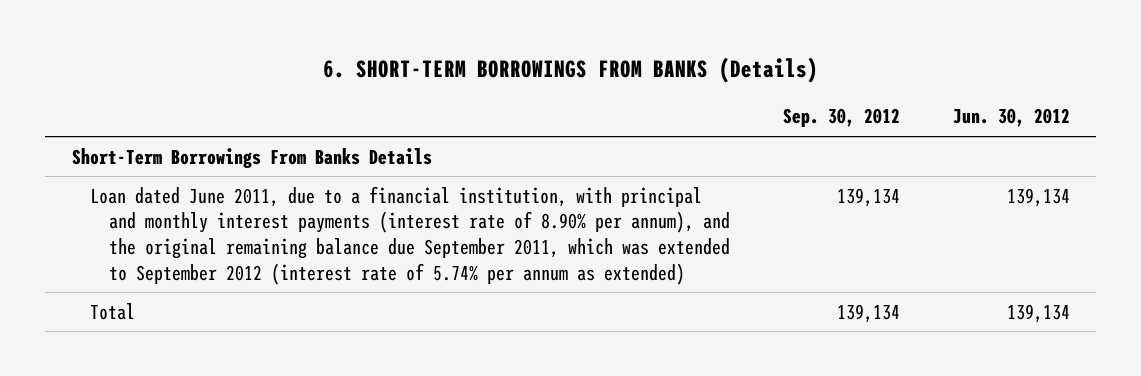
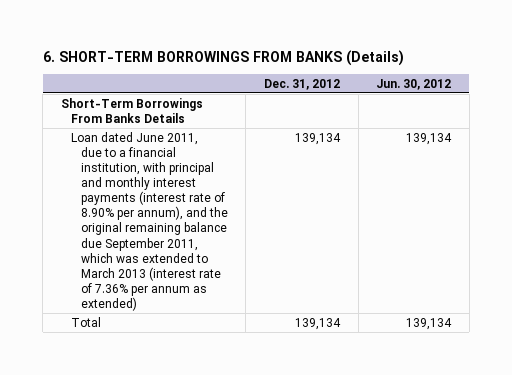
- | Sep. 30, 2012 | Jun. 30, 2012
+ | Dec. 31, 2012 | Jun. 30, 2012
- Loan dated June 2011, due to a financial institution, with principal and monthly interest payments (interest rate of 8.90% per annum), and the original remaining balance due September 2011, which was extended to September 2012 (interest rate of 5.74% per annum as extended) | 139,134 | 139,134
+ Loan dated June 2011, due to a financial institution, with principal and monthly interest payments (interest rate of 8.90% per annum), and the original remaining balance due September 2011, which was extended to March 2013 (interest rate of 7.36% per annum as extended) | 139,134 | 139,134

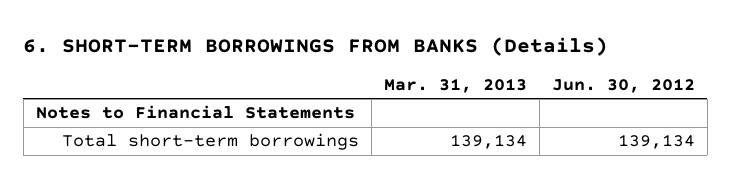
- | Dec. 31, 2012 | Jun. 30, 2012
+ | Mar. 31, 2013 | Jun. 30, 2012
- Short-Term Borrowings From Banks Details
- Loan dated June 2011, due to a financial institution, with principal and monthly interest payments (interest rate of 8.90% per annum), and the original remaining balance due September 2011, which was extended to March 2013 (interest rate of 7.36% per annum as extended) | 139,134 | 139,134
- Total | 139,134 | 139,134
+ Notes to Financial Statements
+ Total short-term borrowings | 139,134 | 139,134

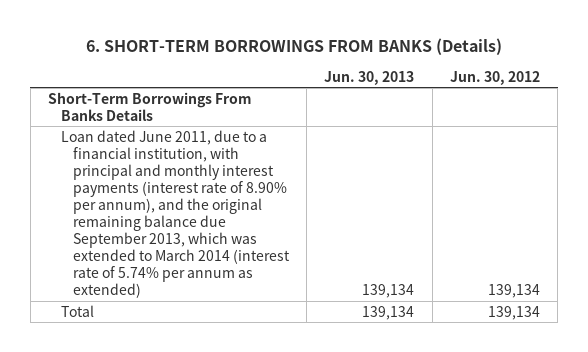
- | Mar. 31, 2013 | Jun. 30, 2012
+ | Jun. 30, 2013 | Jun. 30, 2012
- Notes to Financial Statements
- Total short-term borrowings | 139,134 | 139,134
+ Short-Term Borrowings From Banks Details
+ Loan dated June 2011, due to a financial institution, with principal and monthly interest payments (interest rate of 8.90% per annum), and the original remaining balance due September 2013, which was extended to March 2014 (interest rate of 5.74% per annum as extended) | 139,134 | 139,134
+ Total | 139,134 | 139,134

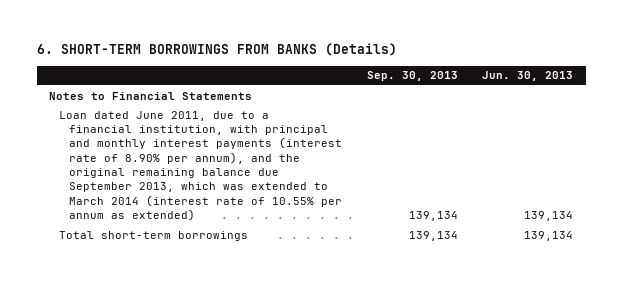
- | Jun. 30, 2013 | Jun. 30, 2012
+ | Sep. 30, 2013 | Jun. 30, 2013
- Short-Term Borrowings From Banks Details
- Loan dated June 2011, due to a financial institution, with principal and monthly interest payments (interest rate of 8.90% per annum), and the original remaining balance due September 2013, which was extended to March 2014 (interest rate of 5.74% per annum as extended) | 139,134 | 139,134
- Total | 139,134 | 139,134
+ Notes to Financial Statements
+ Loan dated June 2011, due to a financial institution, with principal and monthly interest payments (interest rate of 8.90% per annum), and the original remaining balance due September 2013, which was extended to March 2014 (interest rate of 10.55% per annum as extended) | 139,134 | 139,134
+ Total short-term borrowings | 139,134 | 139,134

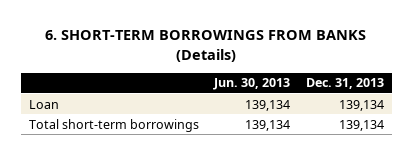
- | Sep. 30, 2013 | Jun. 30, 2013
+ | Jun. 30, 2013 | Dec. 31, 2013
- Notes to Financial Statements
- Loan dated June 2011, due to a financial institution, with principal and monthly interest payments (interest rate of 8.90% per annum), and the original remaining balance due September 2013, which was extended to March 2014 (interest rate of 10.55% per annum as extended) | 139,134 | 139,134
+ Loan | 139,134 | 139,134

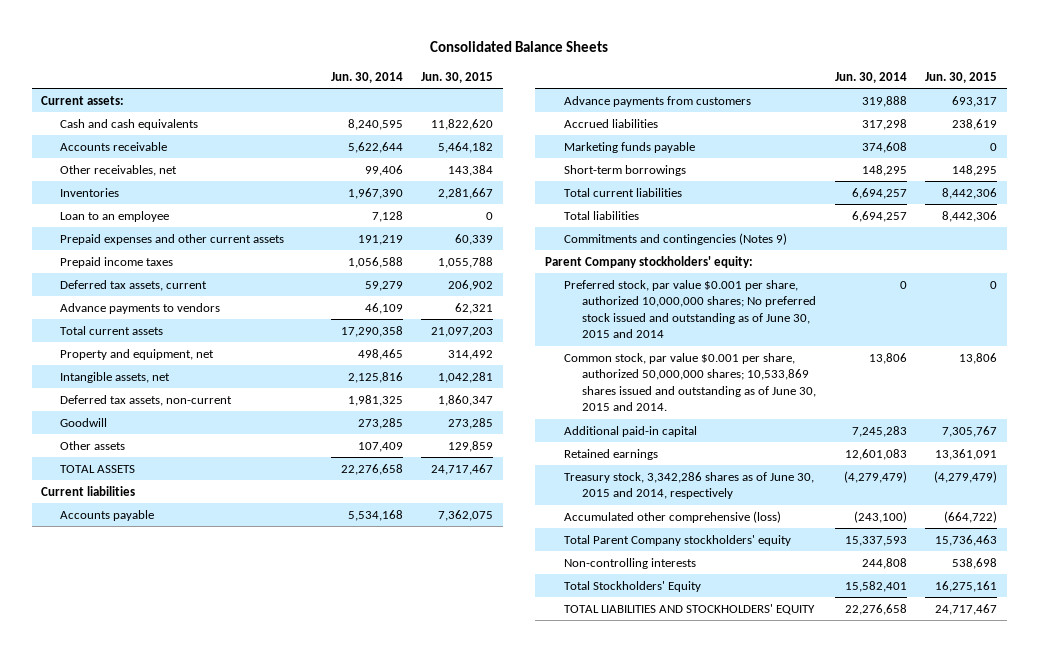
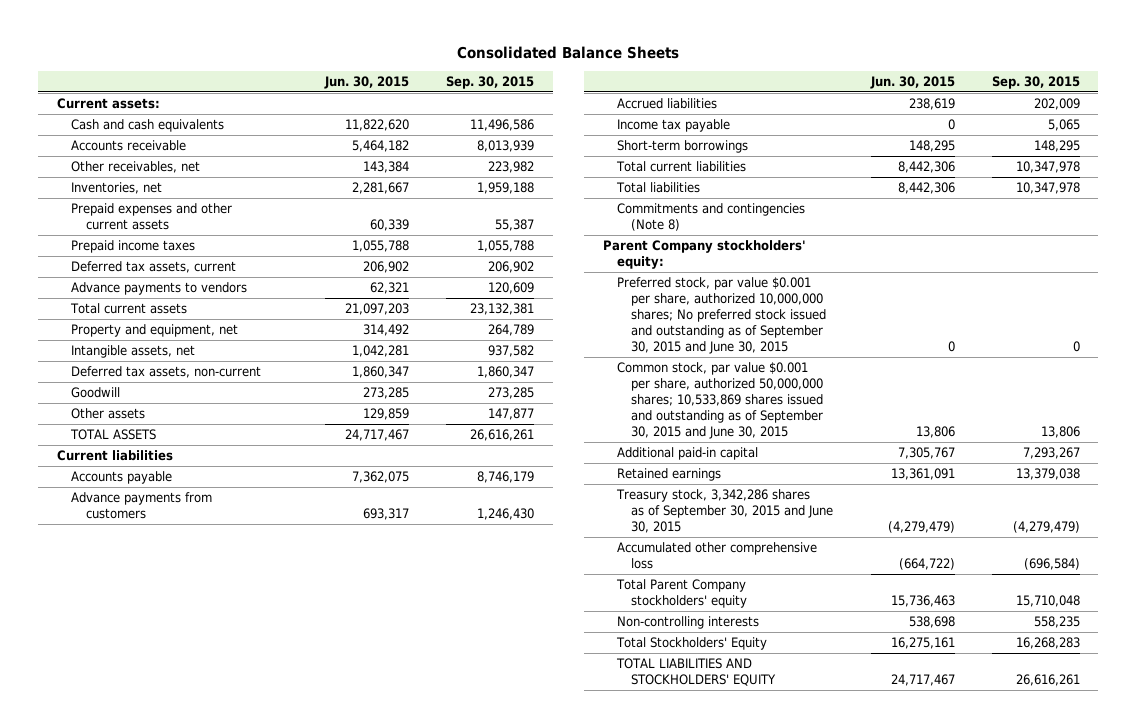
- | Jun. 30, 2014 | Jun. 30, 2015
+ | Jun. 30, 2015 | Sep. 30, 2015
- Inventories | 1,967,390 | 2,281,667
- Loan to an employee | 7,128 | 0
+ Inventories, net | 2,281,667 | 1,959,188
- Marketing funds payable | 374,608 | 0
+ Income tax payable | 0 | 5,065
- Commitments and contingencies (Notes 9)
+ Commitments and contingencies (Note 8)
- Preferred stock, par value $0.001 per share, authorized 10,000,000 shares; No preferred stock issued and outstanding as of June 30, 2015 and 2014 | 0 | 0
- Common stock, par value $0.001 per share, authorized 50,000,000 shares; 10,533,869 shares issued and outstanding as of June 30, 2015 and 2014. | 13,806 | 13,806
+ Preferred stock, par value $0.001 per share, authorized 10,000,000 shares; No preferred stock issued and outstanding as of September 30, 2015 and June 30, 2015 | 0 | 0
+ Common stock, par value $0.001 per share, authorized 50,000,000 shares; 10,533,869 shares issued and outstanding as of September 30, 2015 and June 30, 2015 | 13,806 | 13,806
- Treasury stock, 3,342,286 shares as of June 30, 2015 and 2014, respectively | (4,279,479) | (4,279,479)
- Accumulated other comprehensive (loss) | (243,100) | (664,722)
+ Treasury stock, 3,342,286 shares as of September 30, 2015 and June 30, 2015 | (4,279,479) | (4,279,479)
+ Accumulated other comprehensive loss | (664,722) | (696,584)

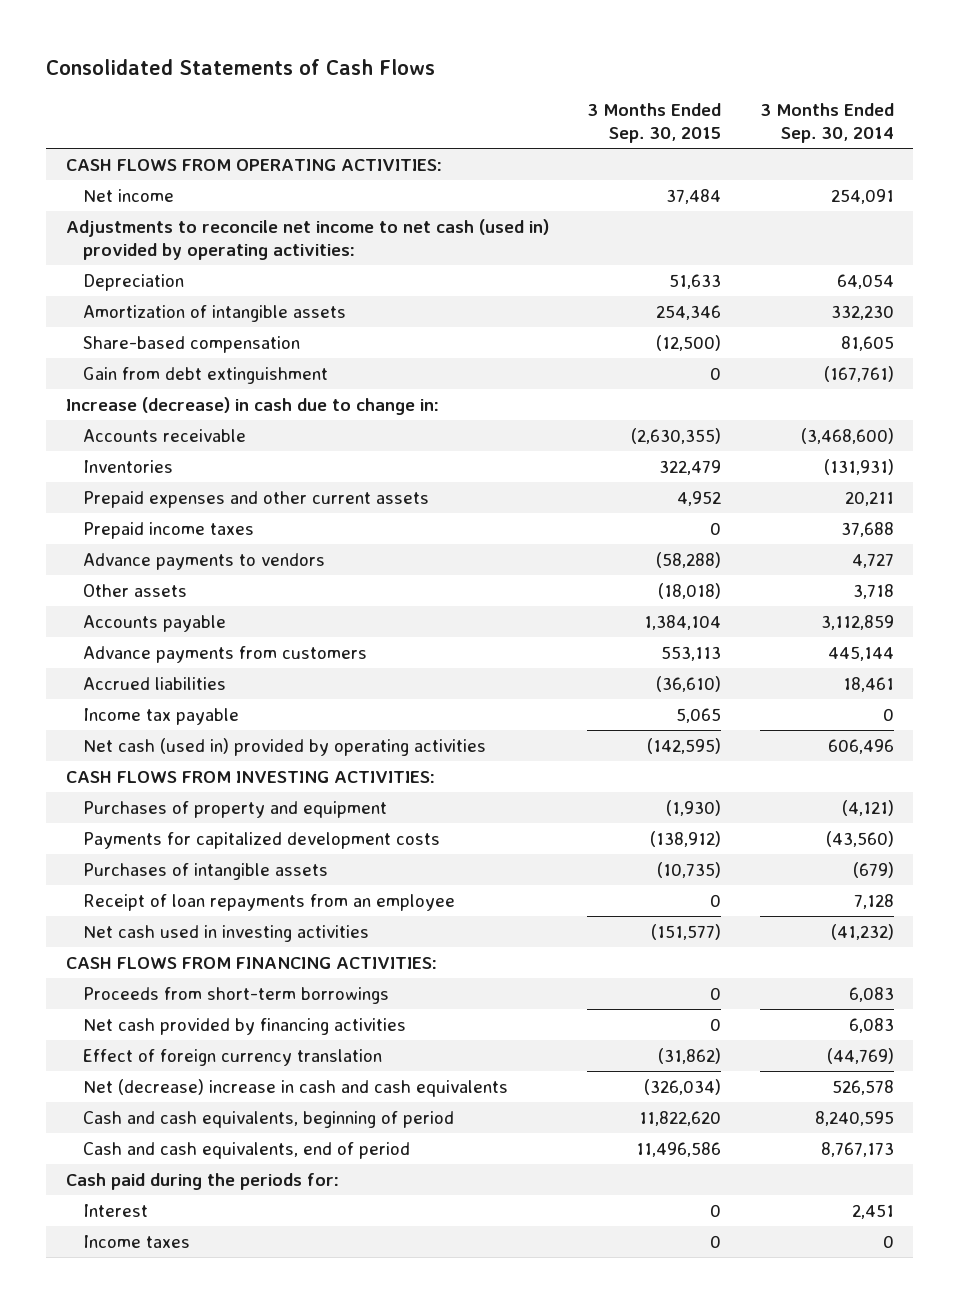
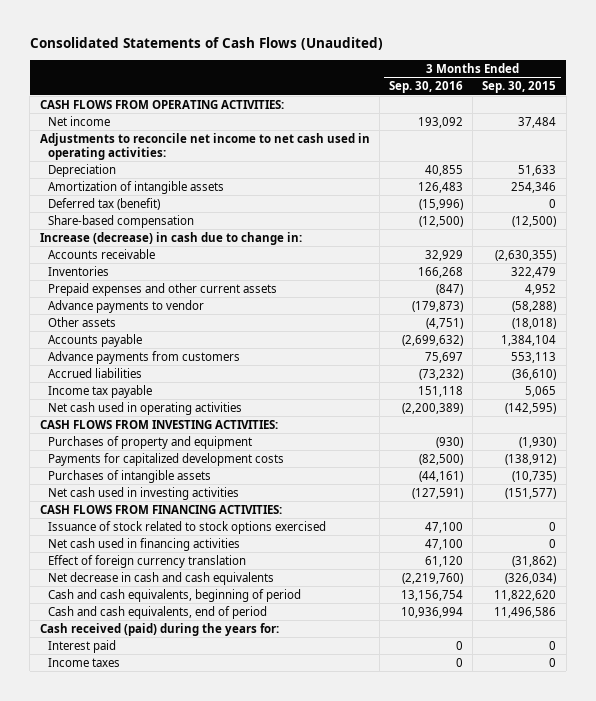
- Consolidated Statements of Cash Flows
+ Consolidated Statements of Cash Flows (Unaudited)
- | 3 Months Ended Sep. 30, 2015 | 3 Months Ended Sep. 30, 2014
+ | 3 Months Ended Sep. 30, 2016 | 3 Months Ended Sep. 30, 2015
- Adjustments to reconcile net income to net cash (used in) provided by operating activities:
+ Adjustments to reconcile net income to net cash used in operating activities:
+ Deferred tax (benefit) | (15,996) | 0
- Gain from debt extinguishment | 0 | (167,761)
- Prepaid income taxes | 0 | 37,688
- Advance payments to vendors | (58,288) | 4,727
+ Advance payments to vendor | (179,873) | (58,288)
- Net cash (used in) provided by operating activities | (142,595) | 606,496
+ Net cash used in operating activities | (2,200,389) | (142,595)
- Receipt of loan repayments from an employee | 0 | 7,128
- Proceeds from short-term borrowings | 0 | 6,083
- Net cash provided by financing activities | 0 | 6,083
+ Issuance of stock related to stock options exercised | 47,100 | 0
+ Net cash used in financing activities | 47,100 | 0
- Net (decrease) increase in cash and cash equivalents | (326,034) | 526,578
+ Net decrease in cash and cash equivalents | (2,219,760) | (326,034)
- Cash paid during the periods for:
- Interest | 0 | 2,451
+ Cash received (paid) during the years for:
+ Interest paid | 0 | 0

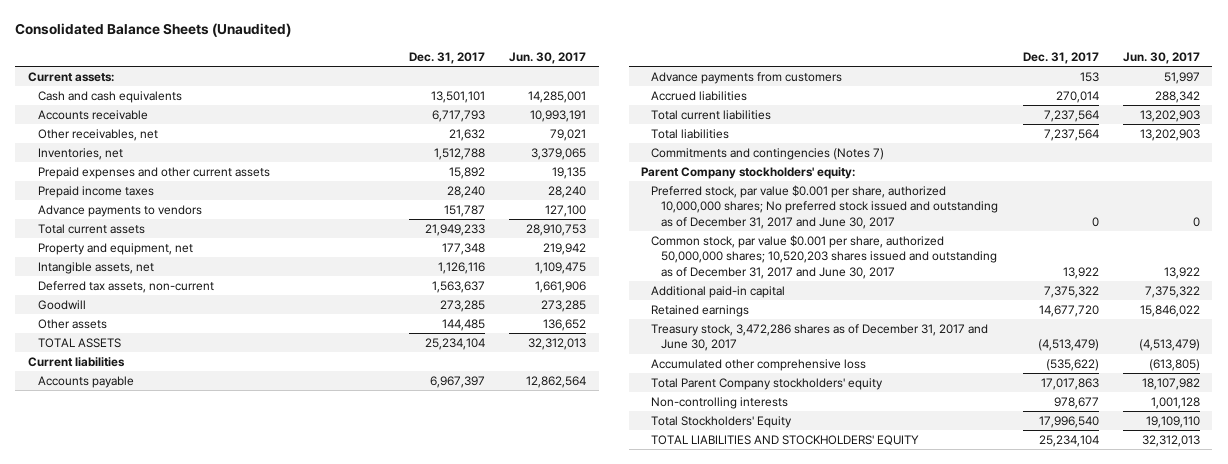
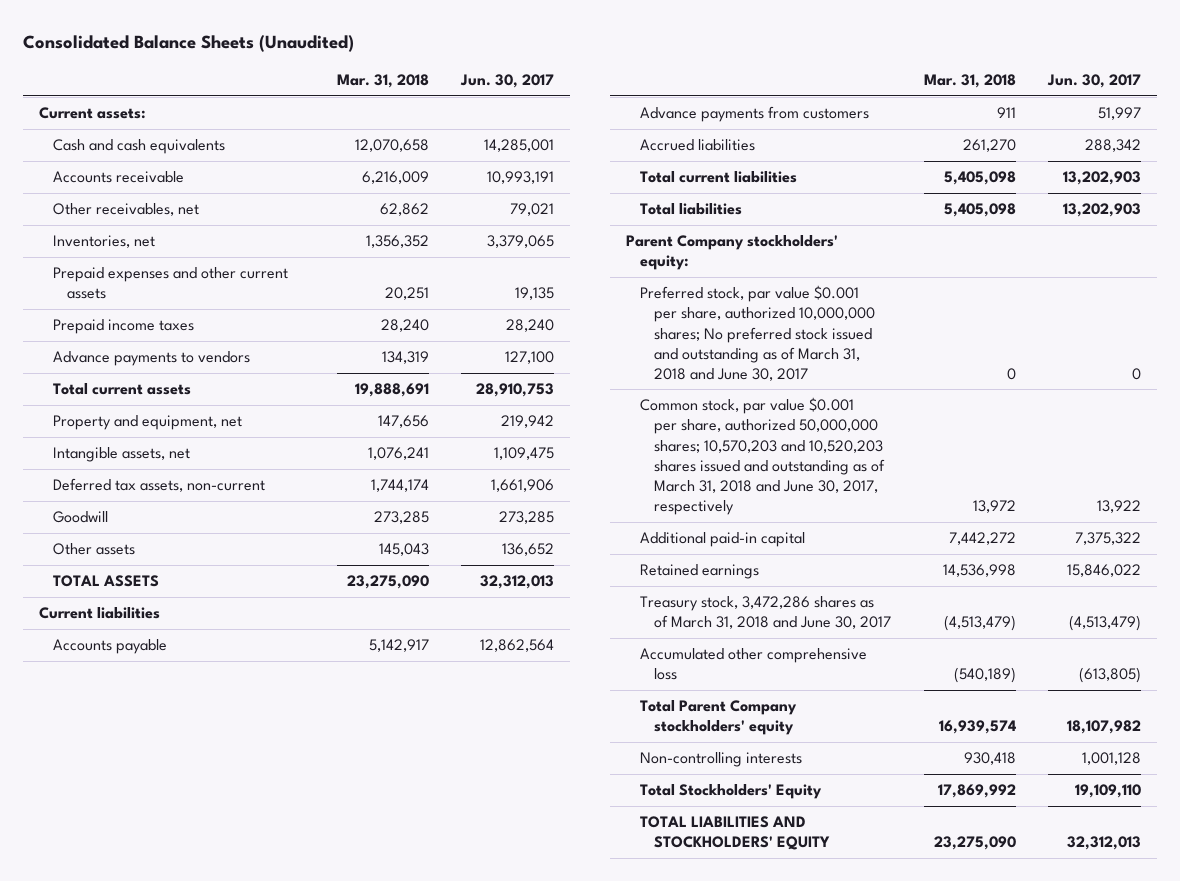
- | Dec. 31, 2017 | Jun. 30, 2017
+ | Mar. 31, 2018 | Jun. 30, 2017
- Commitments and contingencies (Notes 7)
- Preferred stock, par value $0.001 per share, authorized 10,000,000 shares; No preferred stock issued and outstanding as of December 31, 2017 and June 30, 2017 | 0 | 0
- Common stock, par value $0.001 per share, authorized 50,000,000 shares; 10,520,203 shares issued and outstanding as of December 31, 2017 and June 30, 2017 | 13,922 | 13,922
+ Preferred stock, par value $0.001 per share, authorized 10,000,000 shares; No preferred stock issued and outstanding as of March 31, 2018 and June 30, 2017 | 0 | 0
+ Common stock, par value $0.001 per share, authorized 50,000,000 shares; 10,570,203 and 10,520,203 shares issued and outstanding as of March 31, 2018 and June 30, 2017, respectively | 13,972 | 13,922
- Treasury stock, 3,472,286 shares as of December 31, 2017 and June 30, 2017 | (4,513,479) | (4,513,479)
+ Treasury stock, 3,472,286 shares as of March 31, 2018 and June 30, 2017 | (4,513,479) | (4,513,479)

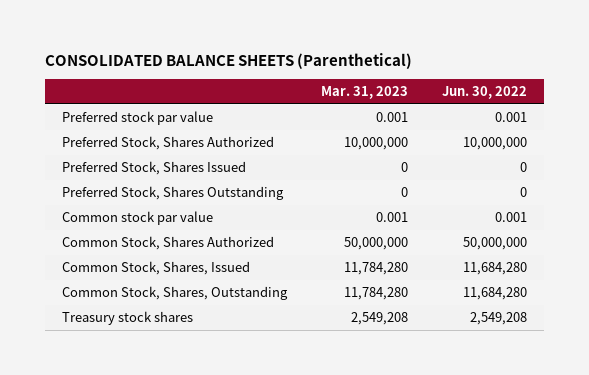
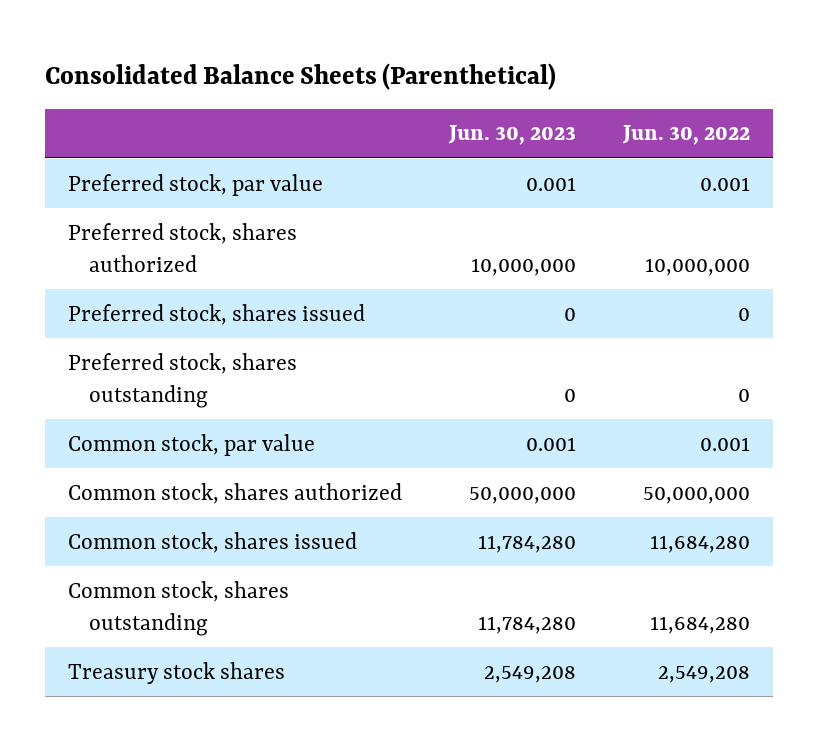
- CONSOLIDATED BALANCE SHEETS (Parenthetical)
+ Consolidated Balance Sheets (Parenthetical)
- | Mar. 31, 2023 | Jun. 30, 2022
+ | Jun. 30, 2023 | Jun. 30, 2022
- Preferred stock par value | 0.001 | 0.001
- Preferred Stock, Shares Authorized | 10,000,000 | 10,000,000
- Preferred Stock, Shares Issued | 0 | 0
- Preferred Stock, Shares Outstanding | 0 | 0
- Common stock par value | 0.001 | 0.001
- Common Stock, Shares Authorized | 50,000,000 | 50,000,000
- Common Stock, Shares, Issued | 11,784,280 | 11,684,280
- Common Stock, Shares, Outstanding | 11,784,280 | 11,684,280
+ Preferred stock, par value | 0.001 | 0.001
+ Preferred stock, shares authorized | 10,000,000 | 10,000,000
+ Preferred stock, shares issued | 0 | 0
+ Preferred stock, shares outstanding | 0 | 0
+ Common stock, par value | 0.001 | 0.001
+ Common stock, shares authorized | 50,000,000 | 50,000,000
+ Common stock, shares issued | 11,784,280 | 11,684,280
+ Common stock, shares outstanding | 11,784,280 | 11,684,280

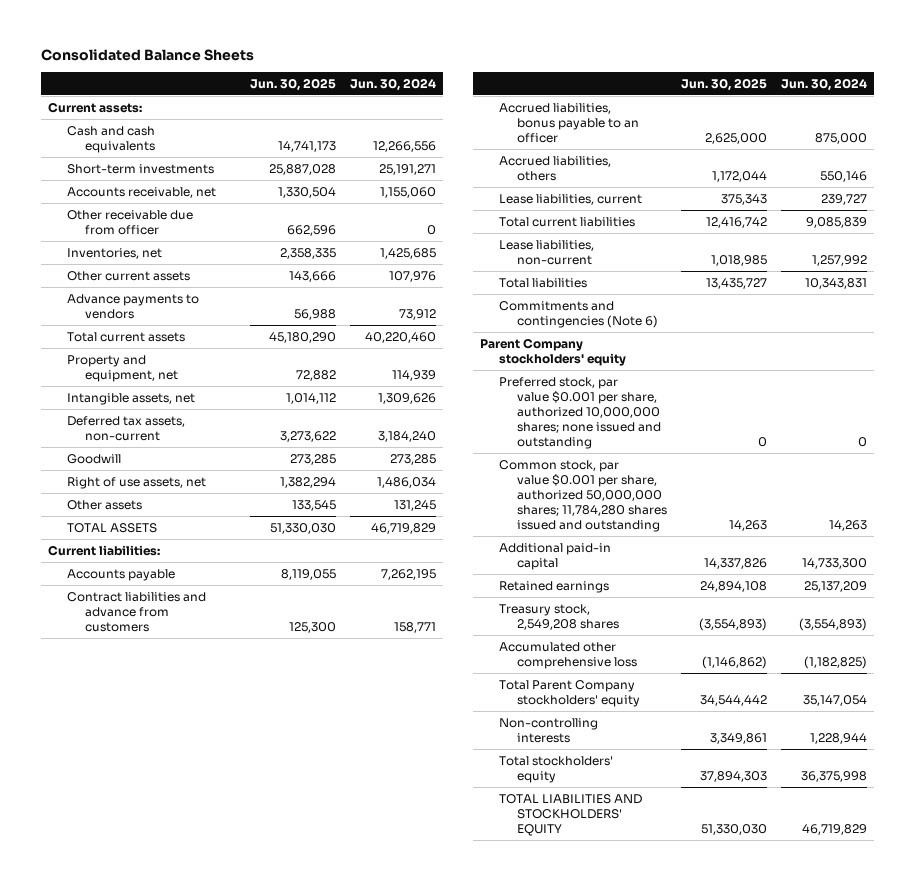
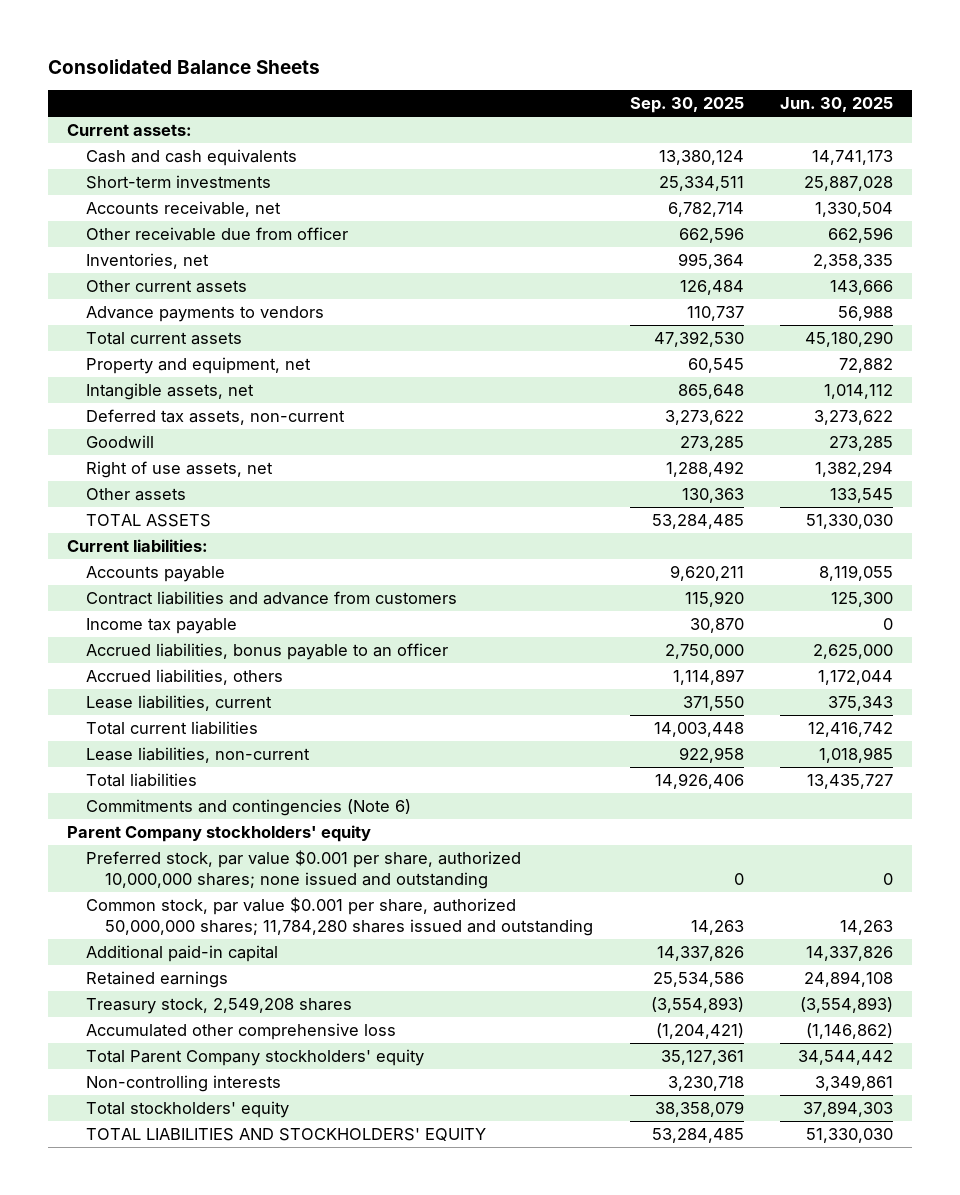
- | Jun. 30, 2025 | Jun. 30, 2024
+ | Sep. 30, 2025 | Jun. 30, 2025
+ Income tax payable | 30,870 | 0

